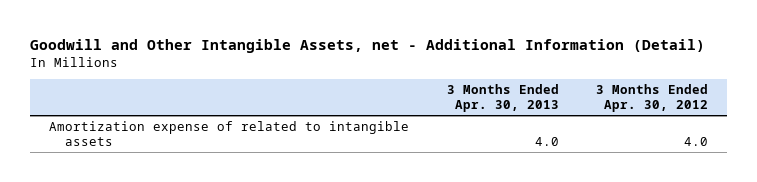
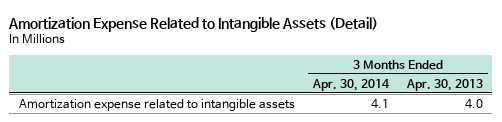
- Goodwill and Other Intangible Assets, net - Additional Information (Detail)
+ Amortization Expense Related to Intangible Assets (Detail)
- | 3 Months Ended Apr. 30, 2013 | 3 Months Ended Apr. 30, 2012
+ | 3 Months Ended Apr. 30, 2014 | 3 Months Ended Apr. 30, 2013
- Amortization expense of related to intangible assets | 4.0 | 4.0
+ Amortization expense related to intangible assets | 4.1 | 4.0

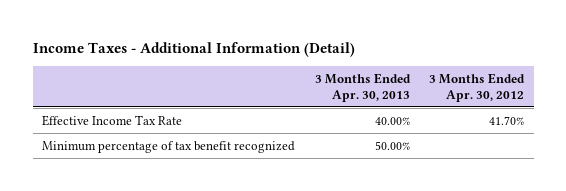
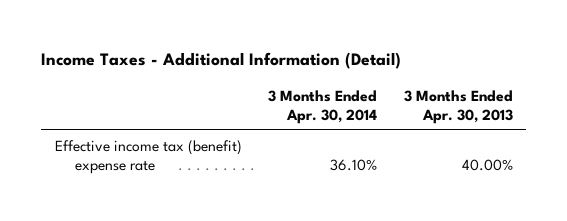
- | 3 Months Ended Apr. 30, 2013 | 3 Months Ended Apr. 30, 2012
+ | 3 Months Ended Apr. 30, 2014 | 3 Months Ended Apr. 30, 2013
- Effective Income Tax Rate | 40.00% | 41.70%
- Minimum percentage of tax benefit recognized | 50.00% |
+ Effective income tax (benefit) expense rate | 36.10% | 40.00%

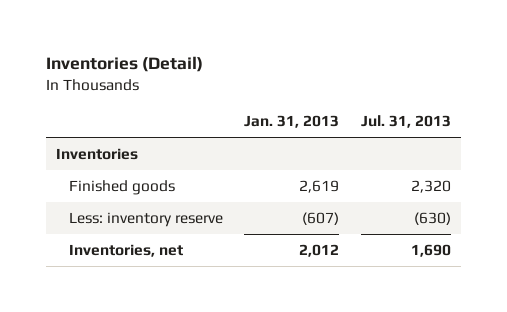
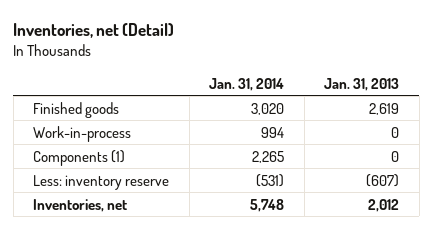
- Inventories (Detail)
+ Inventories, net (Detail)
- | Jan. 31, 2013 | Jul. 31, 2013
+ | Jan. 31, 2014 | Jan. 31, 2013
- Inventories
+ Work-in-process | 994 | 0
+ Components (1) | 2,265 | 0

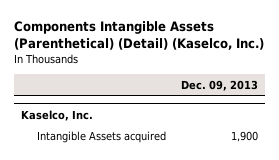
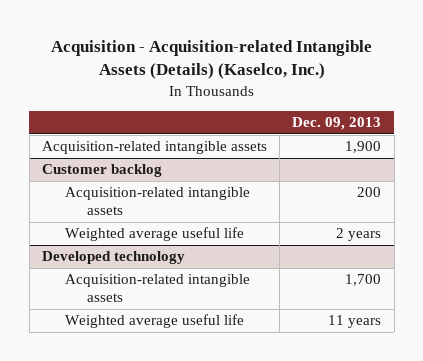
- Components Intangible Assets (Parenthetical) (Detail) (Kaselco, Inc.)
+ Acquisition - Acquisition-related Intangible Assets (Details) (Kaselco, Inc.)
- Kaselco, Inc.
- Intangible Assets acquired | 1,900
+ Acquisition-related intangible assets | 1,900
+ Customer backlog
+ Acquisition-related intangible assets | 200
+ Weighted average useful life | 2 years
+ Developed technology
+ Acquisition-related intangible assets | 1,700
+ Weighted average useful life | 11 years

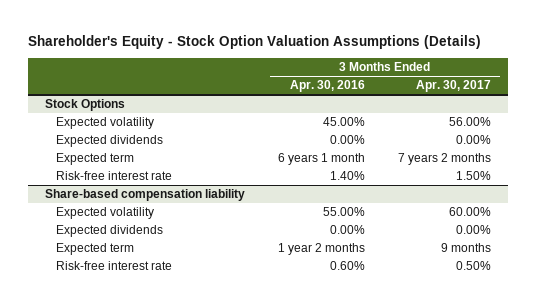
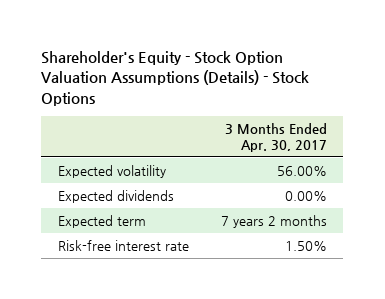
- Shareholder's Equity - Stock Option Valuation Assumptions (Details)
+ Shareholder's Equity - Stock Option Valuation Assumptions (Details) - Stock Options
- | 3 Months Ended Apr. 30, 2016 | 3 Months Ended Apr. 30, 2017
+ | 3 Months Ended Apr. 30, 2017
- Stock Options
- Share-based compensation liability
- Expected volatility | 55.00% | 60.00%
- Expected dividends | 0.00% | 0.00%
- Expected term | 1 year 2 months | 9 months
- Risk-free interest rate | 0.60% | 0.50%

